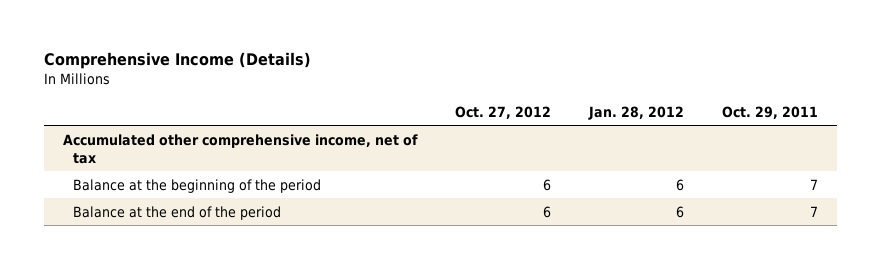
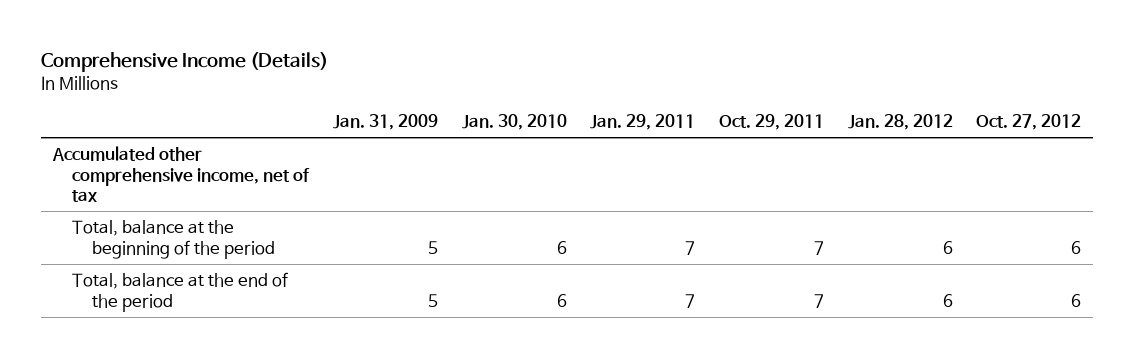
- | Oct. 27, 2012 | Jan. 28, 2012 | Oct. 29, 2011
+ | Jan. 31, 2009 | Jan. 30, 2010 | Jan. 29, 2011 | Oct. 29, 2011 | Jan. 28, 2012 | Oct. 27, 2012
- Balance at the beginning of the period | 6 | 6 | 7
- Balance at the end of the period | 6 | 6 | 7
+ Total, balance at the beginning of the period | 5 | 6 | 7 | 7 | 6 | 6
+ Total, balance at the end of the period | 5 | 6 | 7 | 7 | 6 | 6

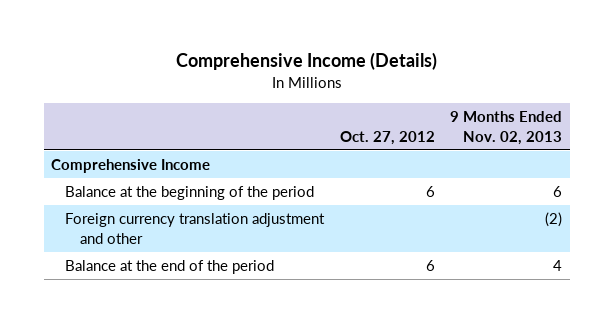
- | Jan. 31, 2009 | Jan. 30, 2010 | Jan. 29, 2011 | Oct. 29, 2011 | Jan. 28, 2012 | Oct. 27, 2012
+ | Oct. 27, 2012 | 9 Months Ended Nov. 02, 2013
- Accumulated other comprehensive income, net of tax
- Total, balance at the beginning of the period | 5 | 6 | 7 | 7 | 6 | 6
- Total, balance at the end of the period | 5 | 6 | 7 | 7 | 6 | 6
+ Comprehensive Income
+ Balance at the beginning of the period | 6 | 6
+ Foreign currency translation adjustment and other | | (2)
+ Balance at the end of the period | 6 | 4

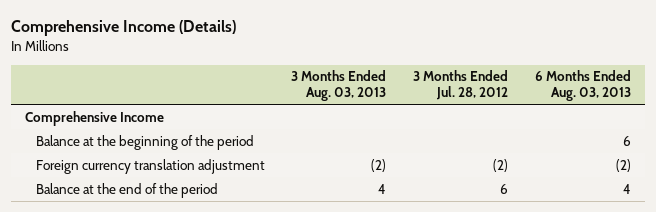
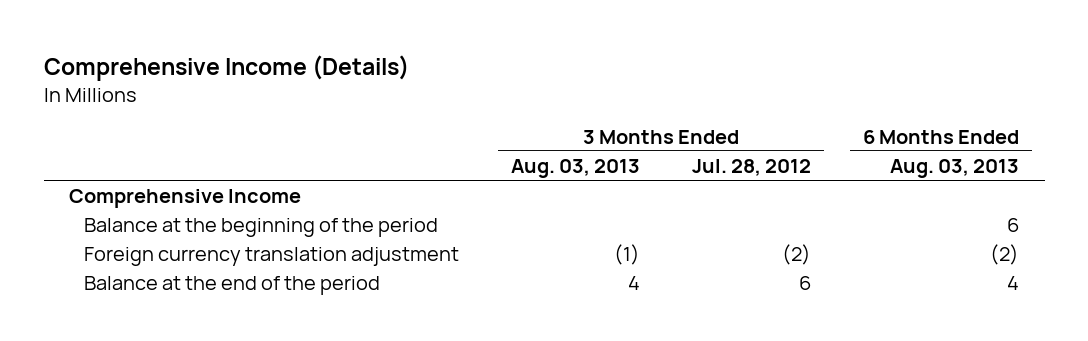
- Foreign currency translation adjustment | (2) | (2) | (2)
+ Foreign currency translation adjustment | (1) | (2) | (2)

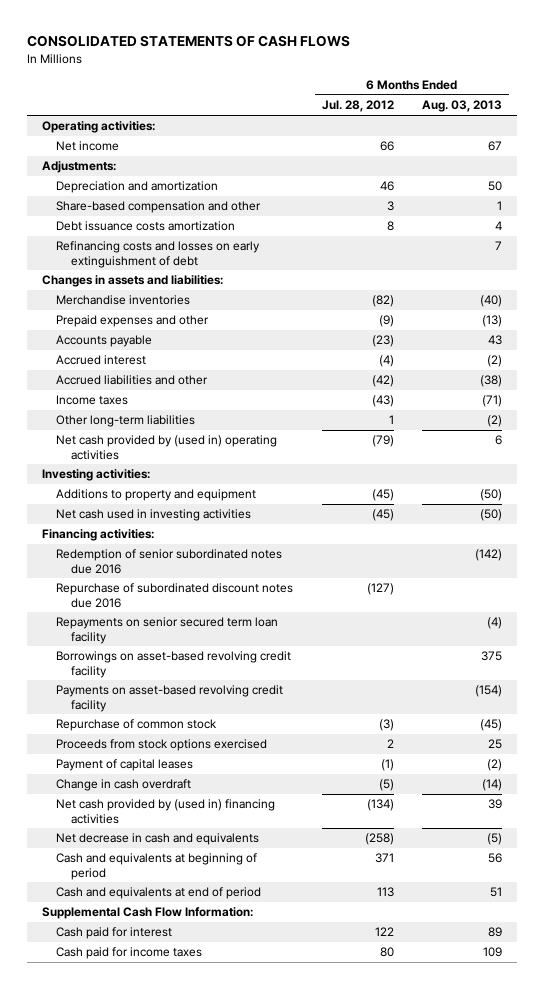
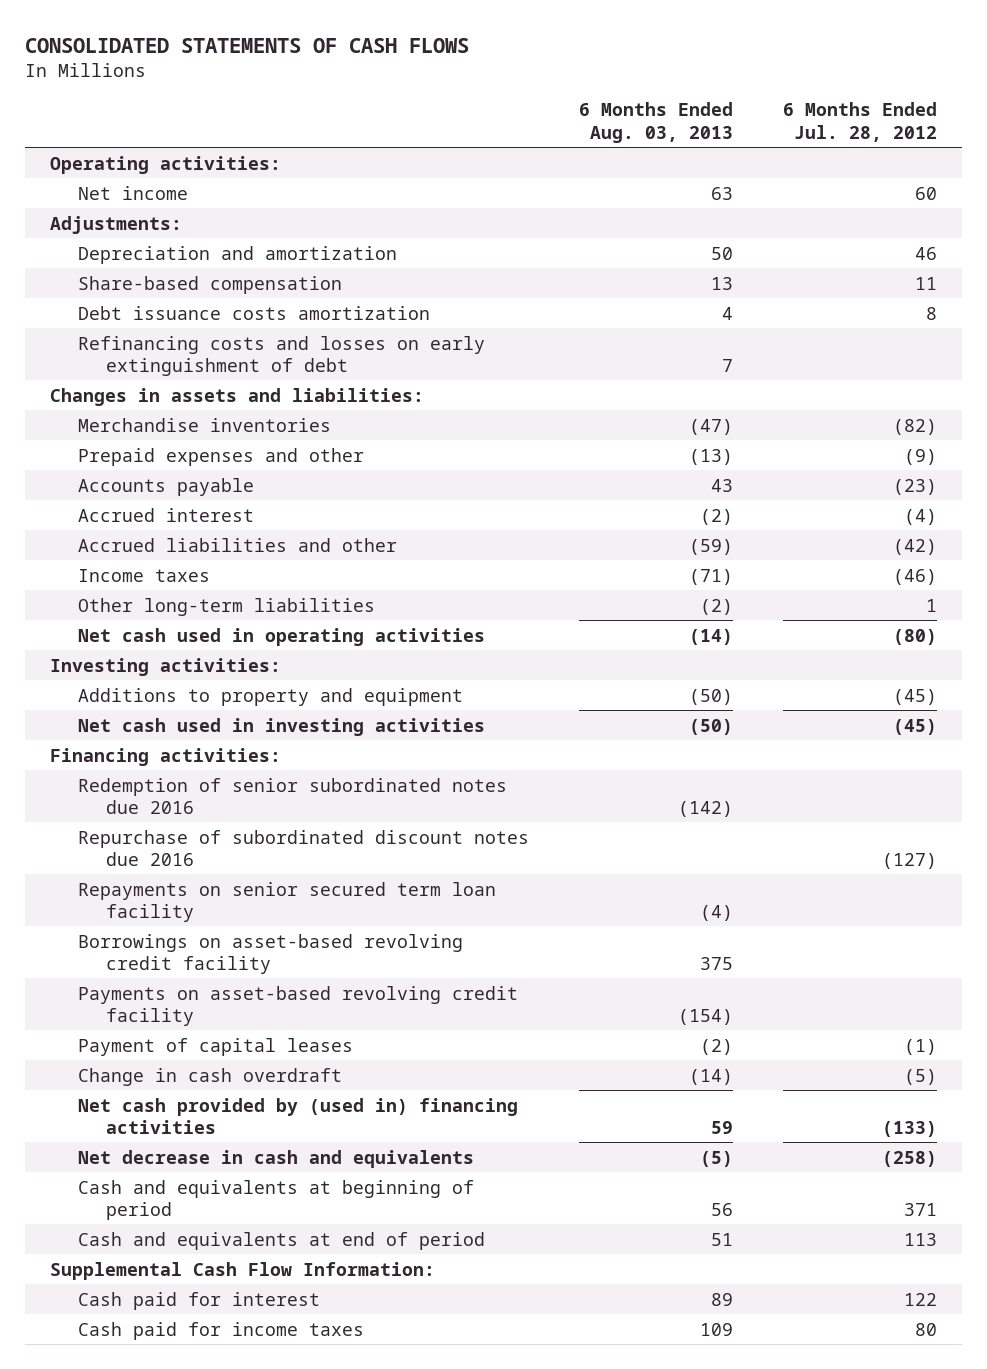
- | 6 Months Ended Jul. 28, 2012 | 6 Months Ended Aug. 03, 2013
+ | 6 Months Ended Aug. 03, 2013 | 6 Months Ended Jul. 28, 2012
- Net income | 66 | 67
+ Net income | 63 | 60
- Share-based compensation and other | 3 | 1
+ Share-based compensation | 13 | 11
- Merchandise inventories | (82) | (40)
+ Merchandise inventories | (47) | (82)
- Accrued liabilities and other | (42) | (38)
- Income taxes | (43) | (71)
+ Accrued liabilities and other | (59) | (42)
+ Income taxes | (71) | (46)
- Net cash provided by (used in) operating activities | (79) | 6
+ Net cash used in operating activities | (14) | (80)
- Repurchase of common stock | (3) | (45)
- Proceeds from stock options exercised | 2 | 25
- Net cash provided by (used in) financing activities | (134) | 39
+ Net cash provided by (used in) financing activities | 59 | (133)

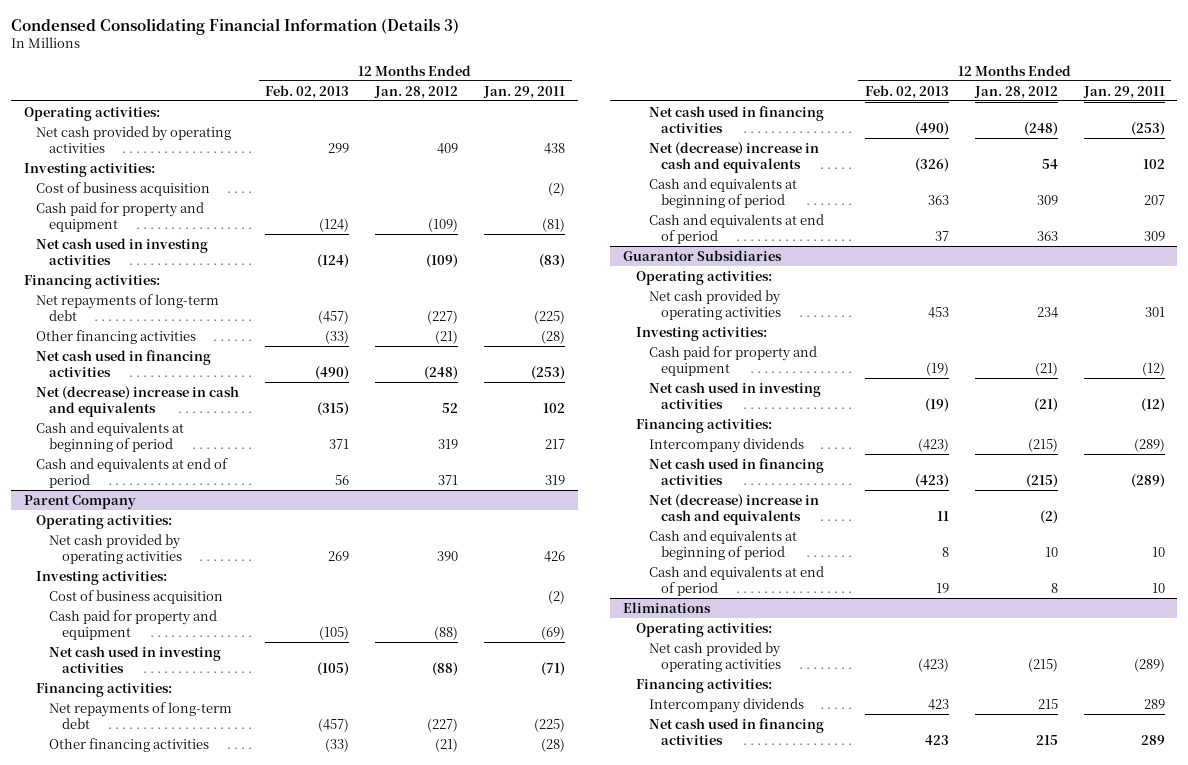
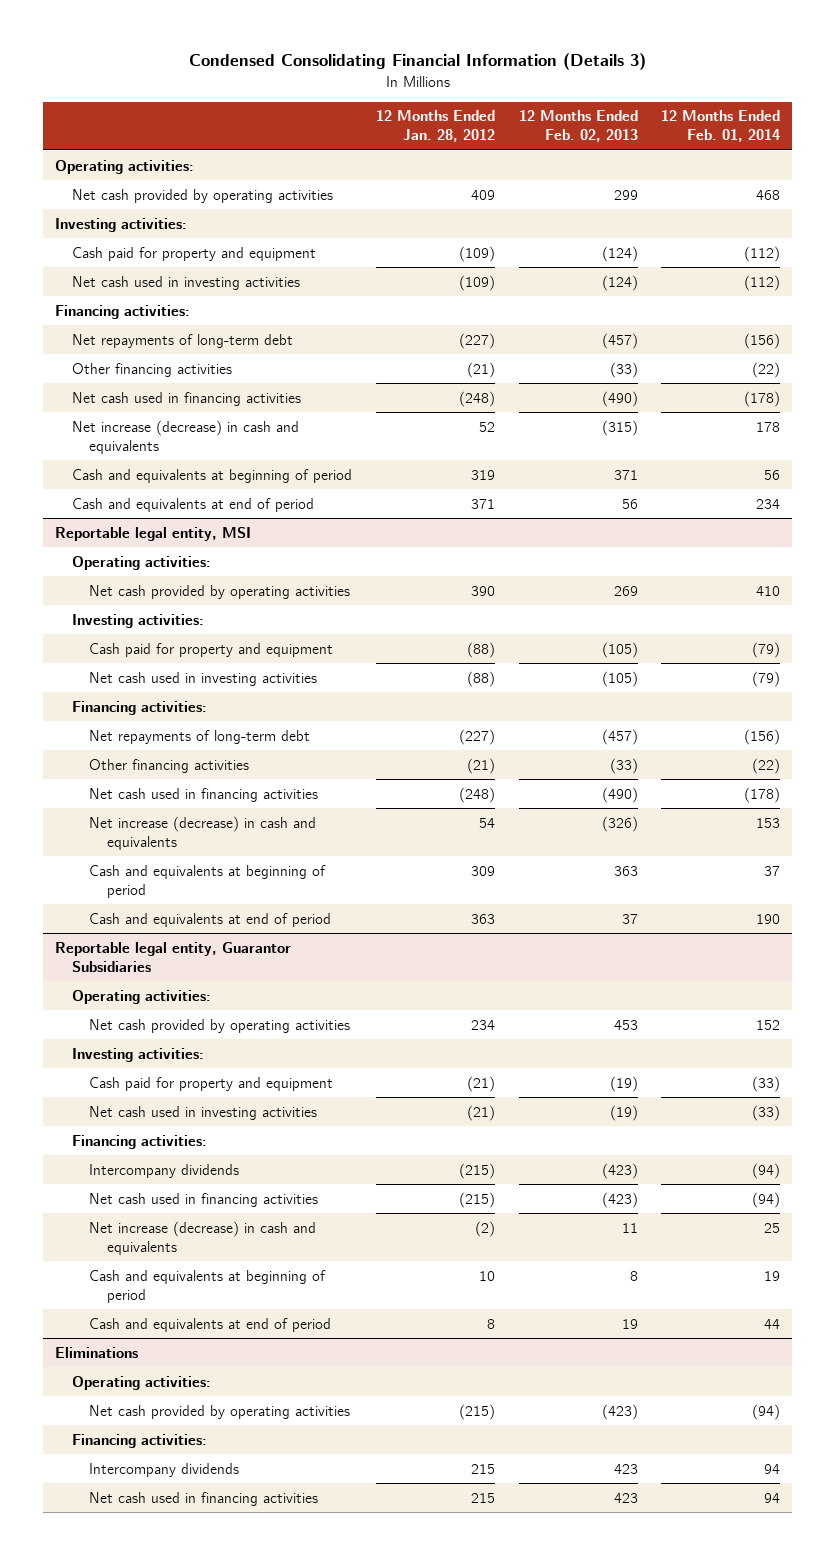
- | 12 Months Ended Feb. 02, 2013 | 12 Months Ended Jan. 28, 2012 | 12 Months Ended Jan. 29, 2011
+ | 12 Months Ended Jan. 28, 2012 | 12 Months Ended Feb. 02, 2013 | 12 Months Ended Feb. 01, 2014
- Cost of business acquisition | | | (2)
- Net (decrease) increase in cash and equivalents | (315) | 52 | 102
+ Net increase (decrease) in cash and equivalents | 52 | (315) | 178
- Parent Company
+ Reportable legal entity, MSI
- Cost of business acquisition | | | (2)
- Net (decrease) increase in cash and equivalents | (326) | 54 | 102
+ Net increase (decrease) in cash and equivalents | 54 | (326) | 153
- Guarantor Subsidiaries
+ Reportable legal entity, Guarantor Subsidiaries
- Net (decrease) increase in cash and equivalents | 11 | (2) |
+ Net increase (decrease) in cash and equivalents | (2) | 11 | 25

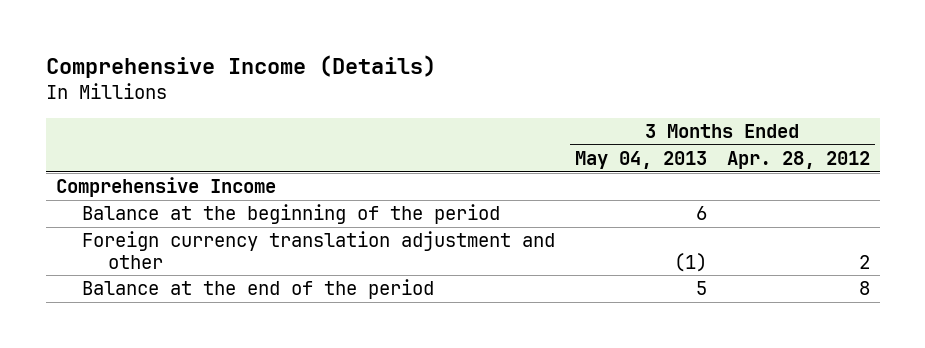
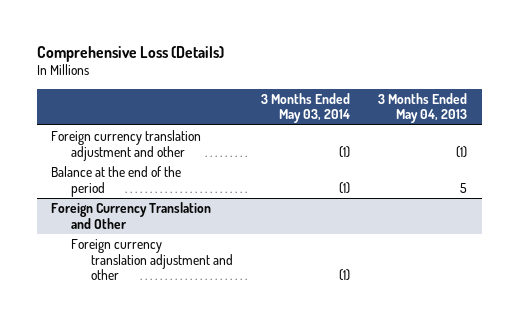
- Comprehensive Income (Details)
+ Comprehensive Loss (Details)
- | 3 Months Ended May 04, 2013 | 3 Months Ended Apr. 28, 2012
+ | 3 Months Ended May 03, 2014 | 3 Months Ended May 04, 2013
- Comprehensive Income
- Balance at the beginning of the period | 6 |
+ Foreign Currency Translation and Other
+ Foreign currency translation adjustment and other | (1) |

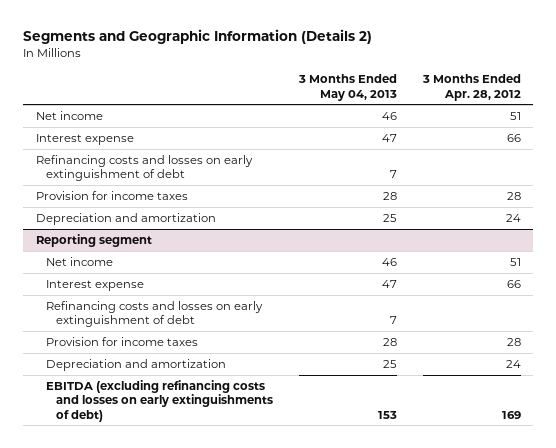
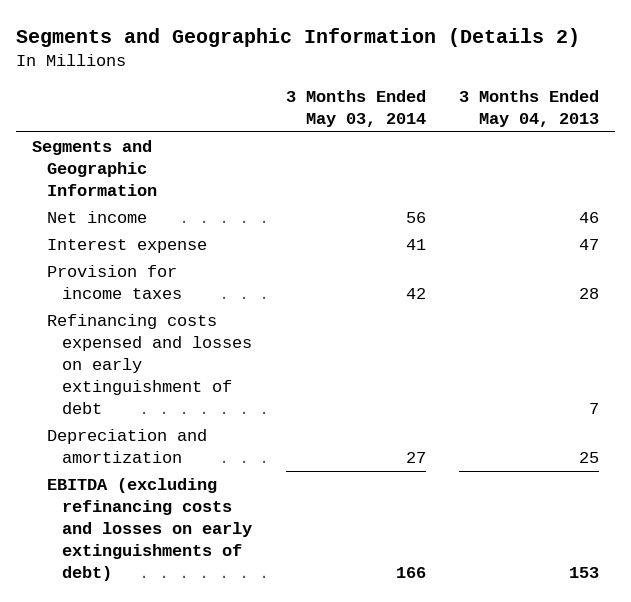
- | 3 Months Ended May 04, 2013 | 3 Months Ended Apr. 28, 2012
+ | 3 Months Ended May 03, 2014 | 3 Months Ended May 04, 2013
- Net income | 46 | 51
- Interest expense | 47 | 66
- Refinancing costs and losses on early extinguishment of debt | 7 |
- Provision for income taxes | 28 | 28
- Depreciation and amortization | 25 | 24
- Reporting segment
+ Segments and Geographic Information
- Refinancing costs and losses on early extinguishment of debt | 7 |
+ Refinancing costs expensed and losses on early extinguishment of debt | | 7

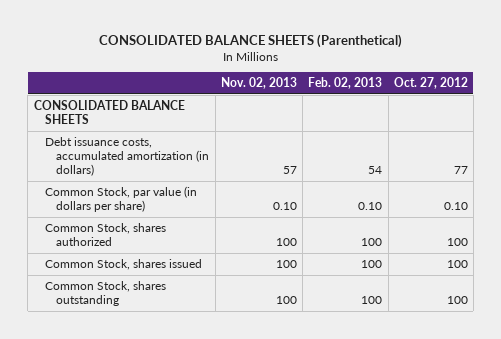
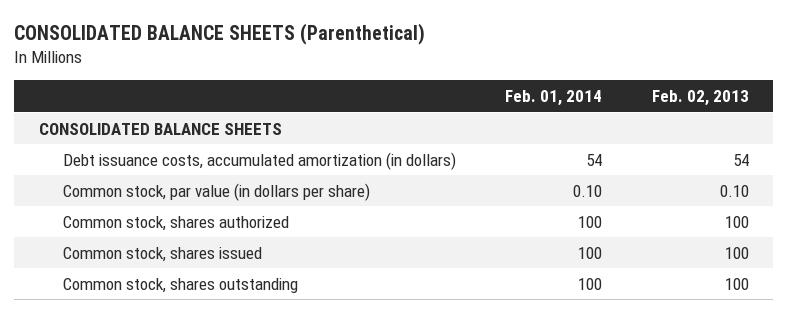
- | Nov. 02, 2013 | Feb. 02, 2013 | Oct. 27, 2012
+ | Feb. 01, 2014 | Feb. 02, 2013
- Common Stock, par value (in dollars per share) | 0.10 | 0.10 | 0.10
- Common Stock, shares authorized | 100 | 100 | 100
- Common Stock, shares issued | 100 | 100 | 100
- Common Stock, shares outstanding | 100 | 100 | 100
+ Common stock, par value (in dollars per share) | 0.10 | 0.10
+ Common stock, shares authorized | 100 | 100
+ Common stock, shares issued | 100 | 100
+ Common stock, shares outstanding | 100 | 100

